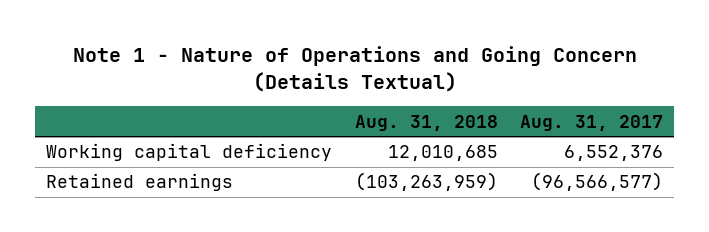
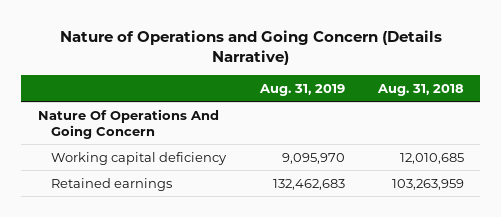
- Note 1 - Nature of Operations and Going Concern (Details Textual)
+ Nature of Operations and Going Concern (Details Narrative)
- | Aug. 31, 2018 | Aug. 31, 2017
+ | Aug. 31, 2019 | Aug. 31, 2018
+ Nature Of Operations And Going Concern
- Retained earnings | (103,263,959) | (96,566,577)
+ Retained earnings | 132,462,683 | 103,263,959

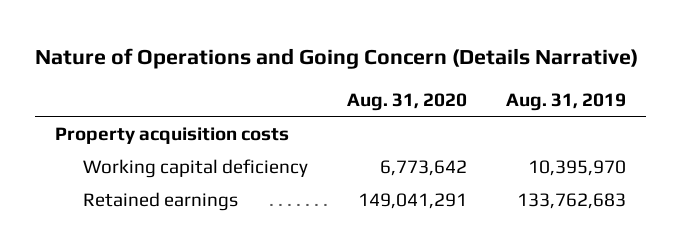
- | Aug. 31, 2019 | Aug. 31, 2018
+ | Aug. 31, 2020 | Aug. 31, 2019
- Nature Of Operations And Going Concern
- Working capital deficiency | 9,095,970 | 12,010,685
- Retained earnings | 132,462,683 | 103,263,959
+ Property acquisition costs
+ Working capital deficiency | 6,773,642 | 10,395,970
+ Retained earnings | 149,041,291 | 133,762,683

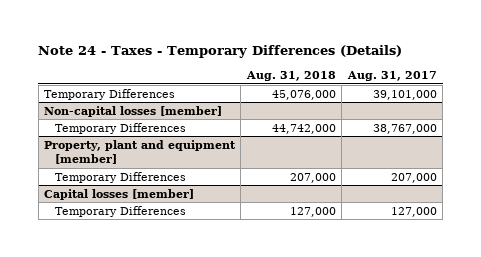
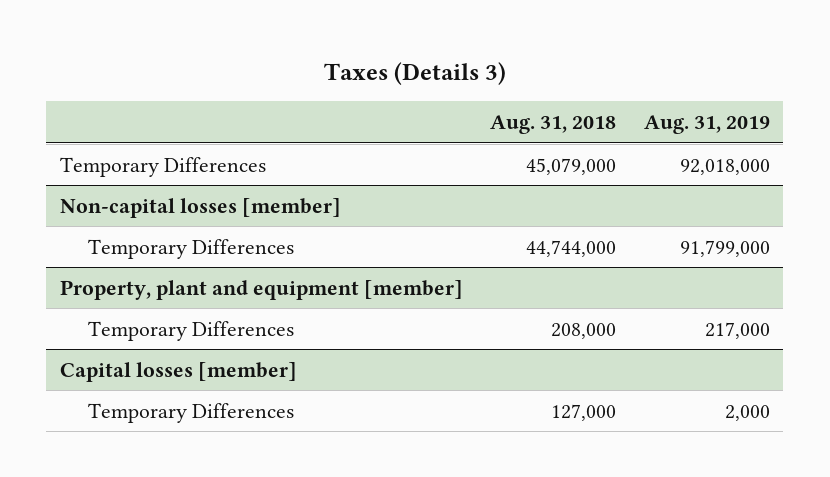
- Note 24 - Taxes - Temporary Differences (Details)
+ Taxes (Details 3)
- | Aug. 31, 2018 | Aug. 31, 2017
+ | Aug. 31, 2018 | Aug. 31, 2019
- Temporary Differences | 45,076,000 | 39,101,000
+ Temporary Differences | 45,079,000 | 92,018,000
@ Non-capital losses [member]
- Temporary Differences | 44,742,000 | 38,767,000
+ Temporary Differences | 44,744,000 | 91,799,000
@ Property, plant and equipment [member]
- Temporary Differences | 207,000 | 207,000
+ Temporary Differences | 208,000 | 217,000

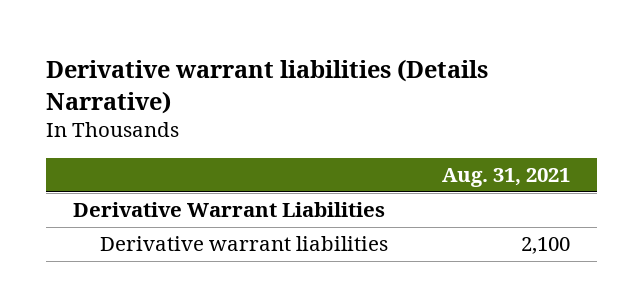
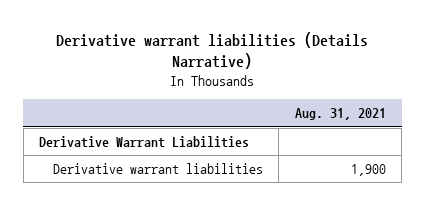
- Derivative warrant liabilities | 2,100
+ Derivative warrant liabilities | 1,900

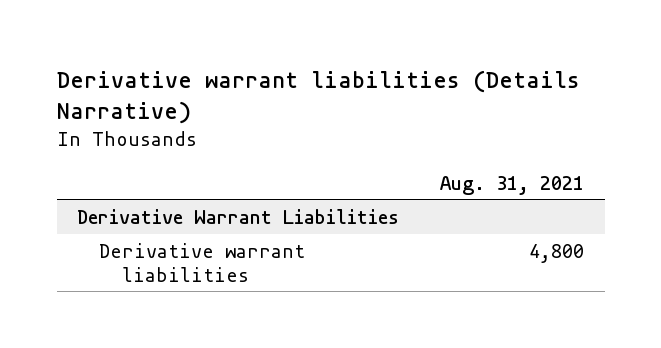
- Derivative warrant liabilities | 1,900
+ Derivative warrant liabilities | 4,800

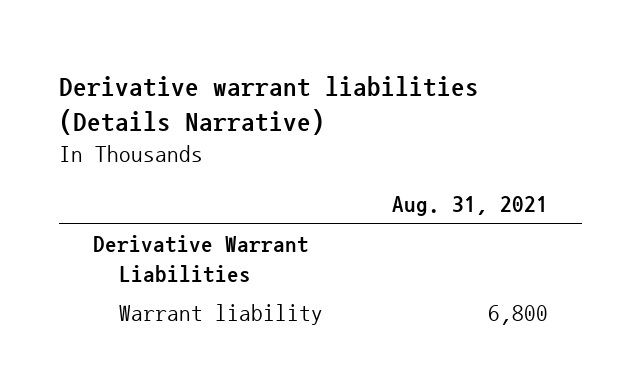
- Derivative warrant liabilities | 4,800
+ Warrant liability | 6,800

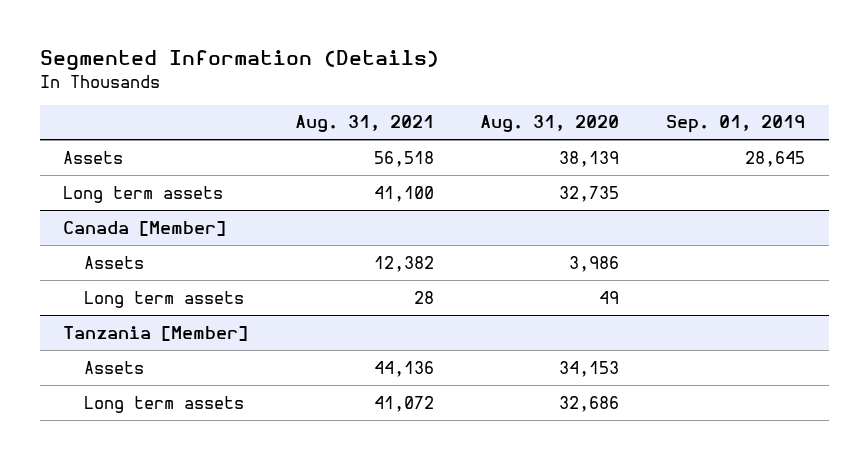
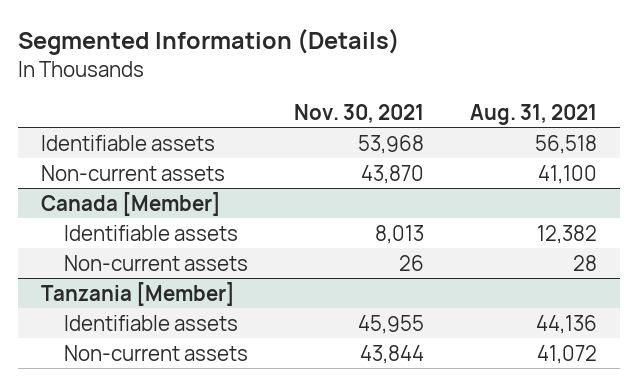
- | Aug. 31, 2021 | Aug. 31, 2020 | Sep. 01, 2019
+ | Nov. 30, 2021 | Aug. 31, 2021
- Assets | 56,518 | 38,139 | 28,645
- Long term assets | 41,100 | 32,735 |
+ Identifiable assets | 53,968 | 56,518
+ Non-current assets | 43,870 | 41,100
@ Canada [Member]
- Assets | 12,382 | 3,986 |
- Long term assets | 28 | 49 |
+ Identifiable assets | 8,013 | 12,382
+ Non-current assets | 26 | 28
@ Tanzania [Member]
- Assets | 44,136 | 34,153 |
- Long term assets | 41,072 | 32,686 |
+ Identifiable assets | 45,955 | 44,136
+ Non-current assets | 43,844 | 41,072

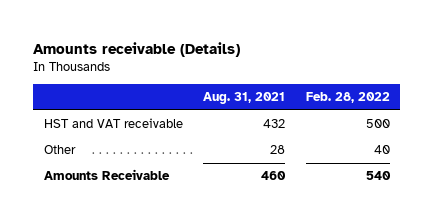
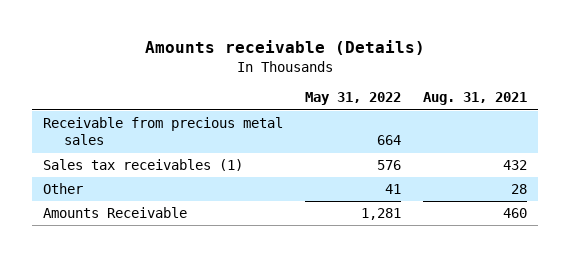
- | Aug. 31, 2021 | Feb. 28, 2022
+ | May 31, 2022 | Aug. 31, 2021
- HST and VAT receivable | 432 | 500
+ Receivable from precious metal sales | 664 |
+ Sales tax receivables (1) | 576 | 432

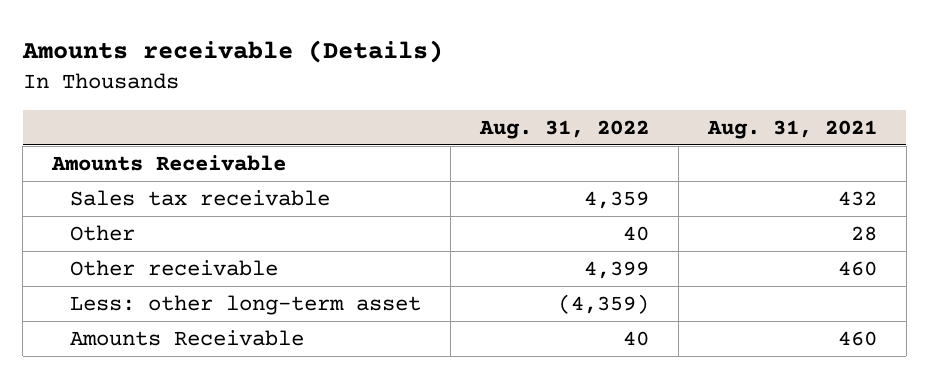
- | May 31, 2022 | Aug. 31, 2021
+ | Aug. 31, 2022 | Aug. 31, 2021
- Receivable from precious metal sales | 664 |
- Sales tax receivables (1) | 576 | 432
+ Amounts Receivable
+ Sales tax receivable | 4,359 | 432
+ Other receivable | 4,399 | 460
+ Less: other long-term asset | (4,359) |

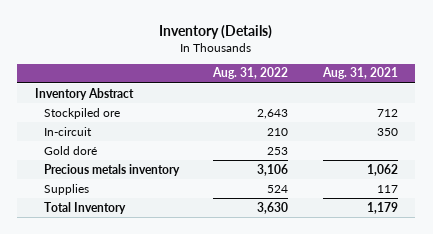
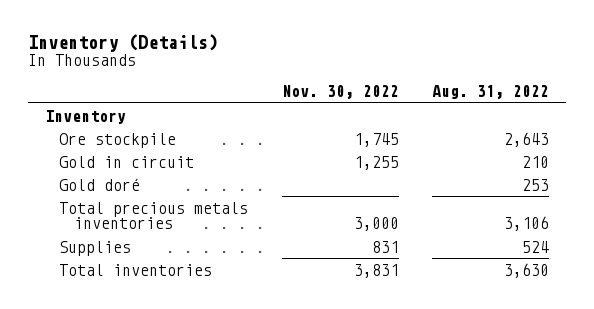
- | Aug. 31, 2022 | Aug. 31, 2021
+ | Nov. 30, 2022 | Aug. 31, 2022
- Inventory Abstract
- Stockpiled ore | 2,643 | 712
- In-circuit | 210 | 350
+ Inventory
+ Ore stockpile | 1,745 | 2,643
+ Gold in circuit | 1,255 | 210
- Precious metals inventory | 3,106 | 1,062
+ Total precious metals inventories | 3,000 | 3,106
- Total Inventory | 3,630 | 1,179
+ Total inventories | 3,831 | 3,630

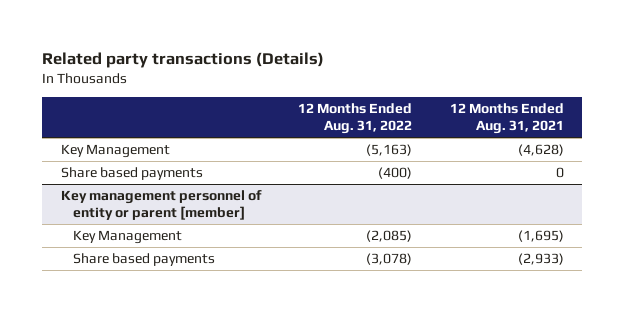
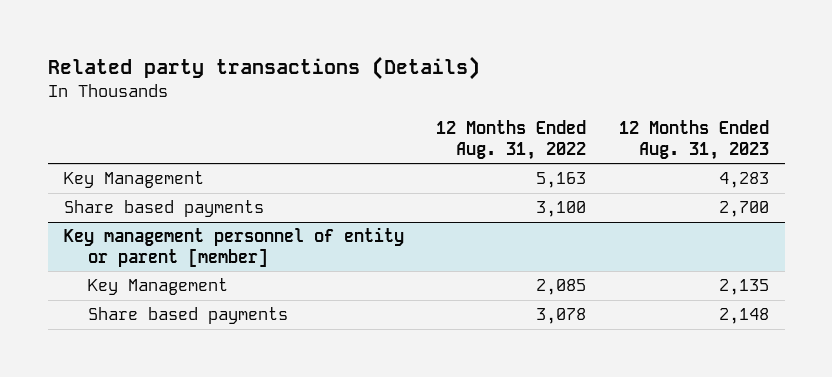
- | 12 Months Ended Aug. 31, 2022 | 12 Months Ended Aug. 31, 2021
+ | 12 Months Ended Aug. 31, 2022 | 12 Months Ended Aug. 31, 2023
- Key Management | (5,163) | (4,628)
- Share based payments | (400) | 0
+ Key Management | 5,163 | 4,283
+ Share based payments | 3,100 | 2,700
@ Key management personnel of entity or parent [member]
- Key Management | (2,085) | (1,695)
- Share based payments | (3,078) | (2,933)
+ Key Management | 2,085 | 2,135
+ Share based payments | 3,078 | 2,148

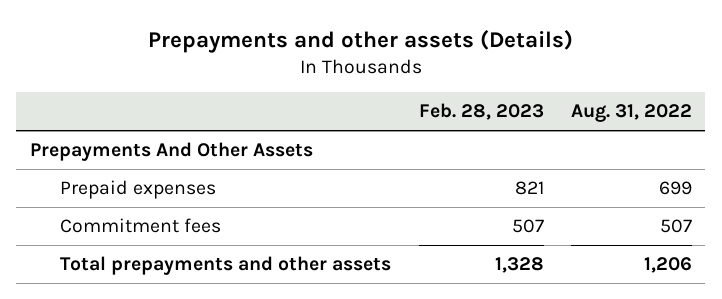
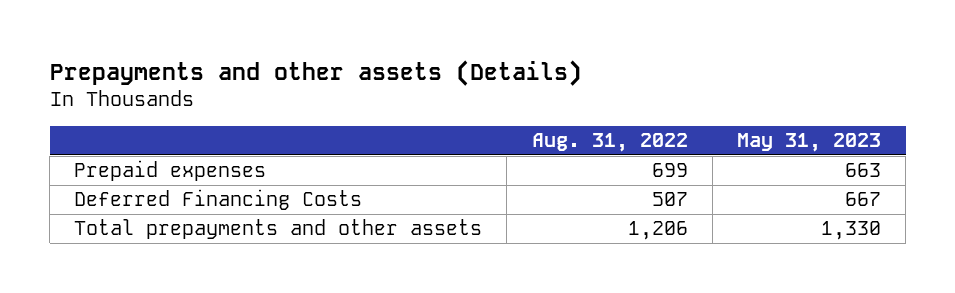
- | Feb. 28, 2023 | Aug. 31, 2022
+ | Aug. 31, 2022 | May 31, 2023
- Prepayments And Other Assets
- Commitment fees | 507 | 507
+ Deferred Financing Costs | 507 | 667

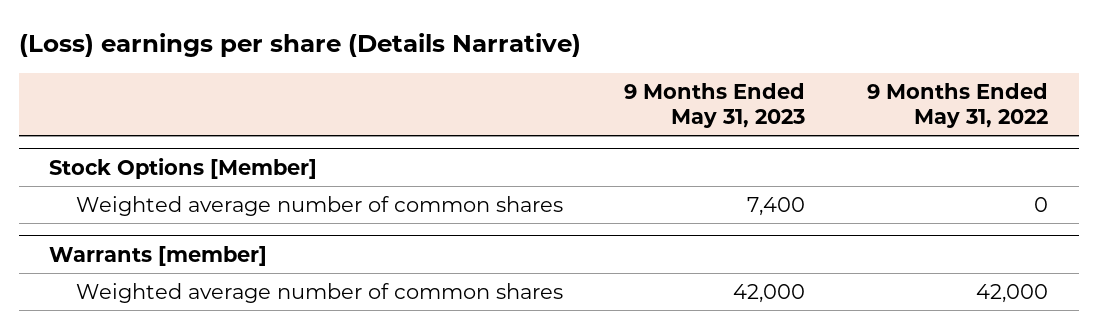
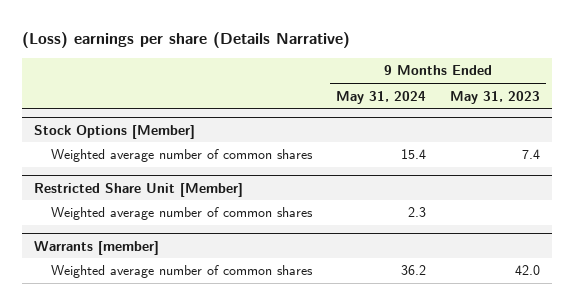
- | 9 Months Ended May 31, 2023 | 9 Months Ended May 31, 2022
+ | 9 Months Ended May 31, 2024 | 9 Months Ended May 31, 2023
@ Stock Options [Member]
- Weighted average number of common shares | 7,400 | 0
+ Weighted average number of common shares | 15.4 | 7.4
+ Restricted Share Unit [Member]
+ Weighted average number of common shares | 2.3 |
@ Warrants [member]
- Weighted average number of common shares | 42,000 | 42,000
+ Weighted average number of common shares | 36.2 | 42.0

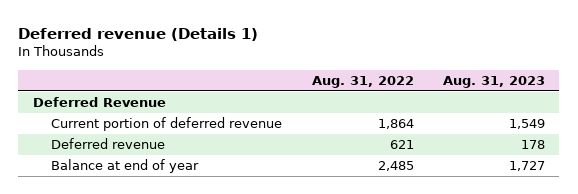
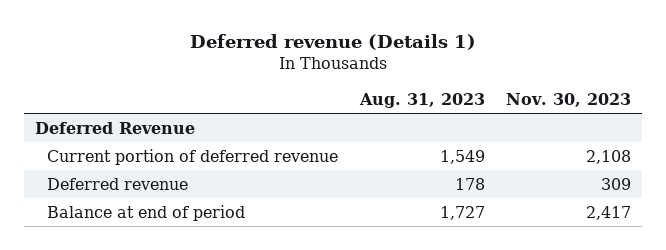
- | Aug. 31, 2022 | Aug. 31, 2023
+ | Aug. 31, 2023 | Nov. 30, 2023
- Balance at end of year | 2,485 | 1,727
+ Balance at end of period | 1,727 | 2,417

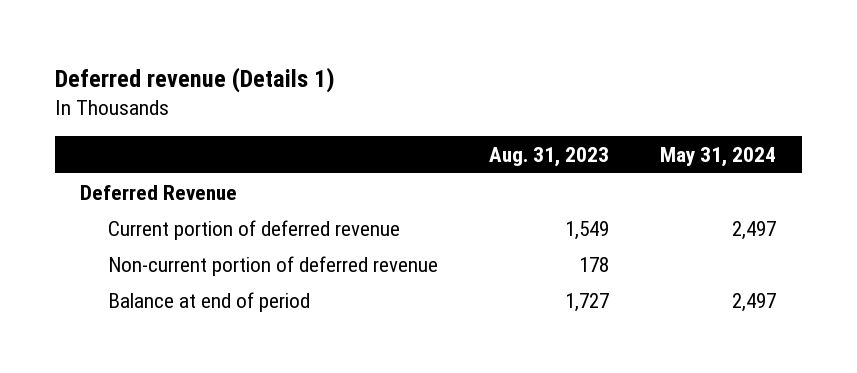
- | Aug. 31, 2023 | Nov. 30, 2023
+ | Aug. 31, 2023 | May 31, 2024
- Deferred revenue | 178 | 309
+ Non-current portion of deferred revenue | 178 |

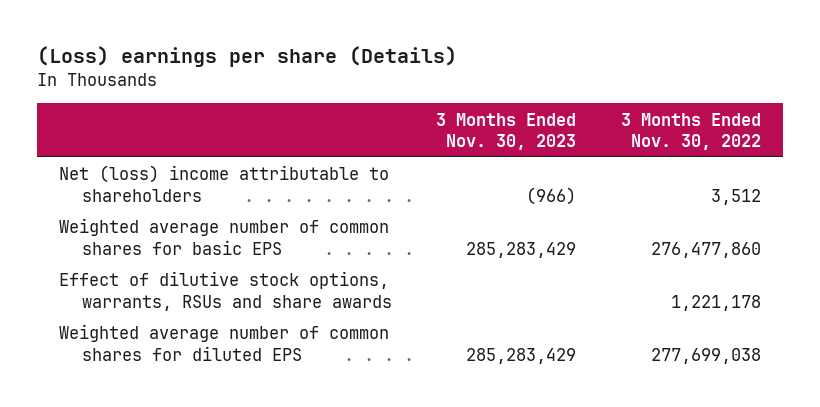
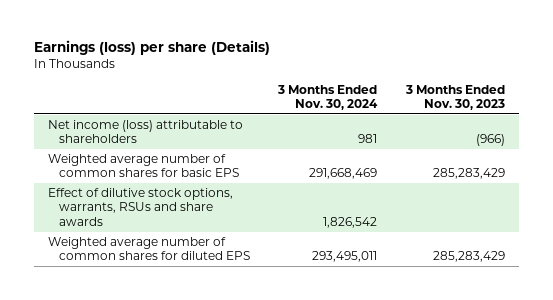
- (Loss) earnings per share (Details)
+ Earnings (loss) per share (Details)
- | 3 Months Ended Nov. 30, 2023 | 3 Months Ended Nov. 30, 2022
+ | 3 Months Ended Nov. 30, 2024 | 3 Months Ended Nov. 30, 2023
- Net (loss) income attributable to shareholders | (966) | 3,512
+ Net income (loss) attributable to shareholders | 981 | (966)

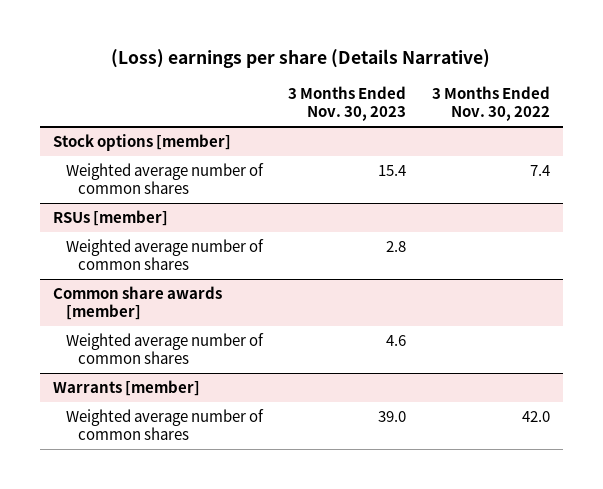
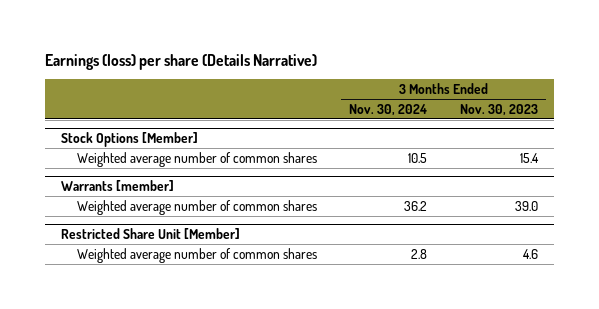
- (Loss) earnings per share (Details Narrative)
+ Earnings (loss) per share (Details Narrative)
- | 3 Months Ended Nov. 30, 2023 | 3 Months Ended Nov. 30, 2022
+ | 3 Months Ended Nov. 30, 2024 | 3 Months Ended Nov. 30, 2023
- Stock options [member]
+ Stock Options [Member]
- RSUs [member]
- Weighted average number of common shares | 2.8 |
- Common share awards [member]
- Weighted average number of common shares | 4.6 |
+ Restricted Share Unit [Member]
+ Weighted average number of common shares | 2.8 | 4.6

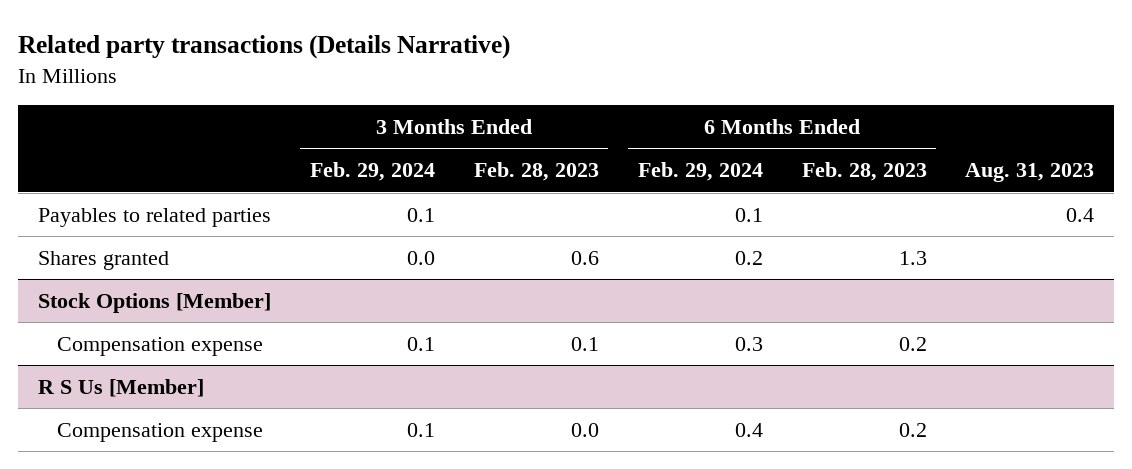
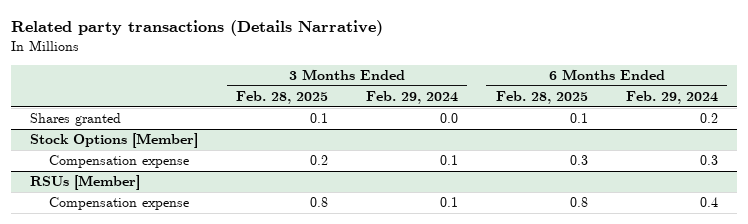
- | 3 Months Ended Feb. 29, 2024 | 3 Months Ended Feb. 28, 2023 | 6 Months Ended Feb. 29, 2024 | 6 Months Ended Feb. 28, 2023 | Aug. 31, 2023
+ | 3 Months Ended Feb. 28, 2025 | 3 Months Ended Feb. 29, 2024 | 6 Months Ended Feb. 28, 2025 | 6 Months Ended Feb. 29, 2024
- Payables to related parties | 0.1 | | 0.1 | | 0.4
- R S Us [Member]
+ RSUs [Member]

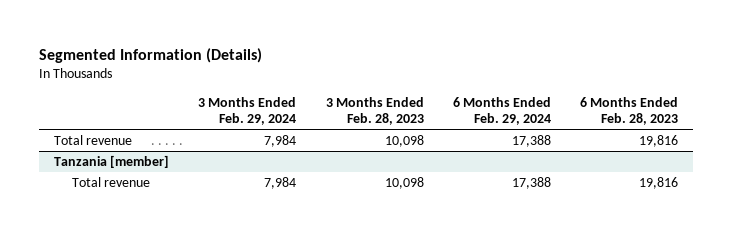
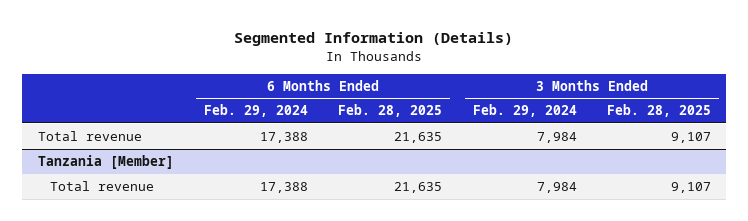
- | 3 Months Ended Feb. 29, 2024 | 3 Months Ended Feb. 28, 2023 | 6 Months Ended Feb. 29, 2024 | 6 Months Ended Feb. 28, 2023
+ | 6 Months Ended Feb. 29, 2024 | 6 Months Ended Feb. 28, 2025 | 3 Months Ended Feb. 29, 2024 | 3 Months Ended Feb. 28, 2025
- Tanzania [member]
+ Tanzania [Member]

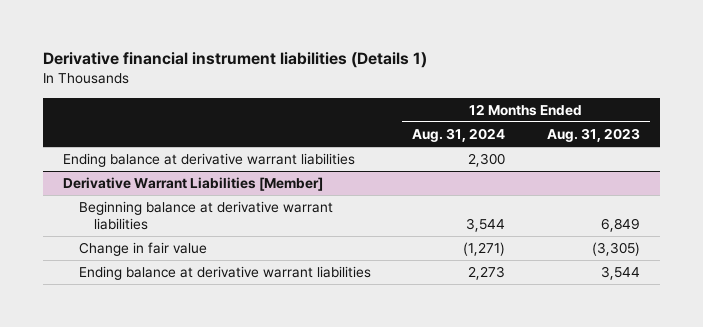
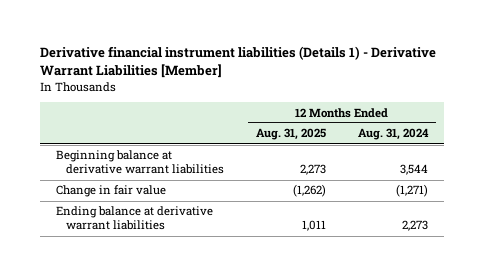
- Derivative financial instrument liabilities (Details 1)
+ Derivative financial instrument liabilities (Details 1) - Derivative Warrant Liabilities [Member]
- | 12 Months Ended Aug. 31, 2024 | 12 Months Ended Aug. 31, 2023
+ | 12 Months Ended Aug. 31, 2025 | 12 Months Ended Aug. 31, 2024
- Ending balance at derivative warrant liabilities | 2,300 |
- Derivative Warrant Liabilities [Member]

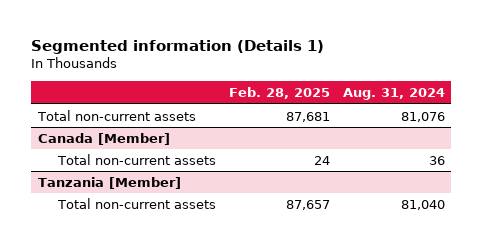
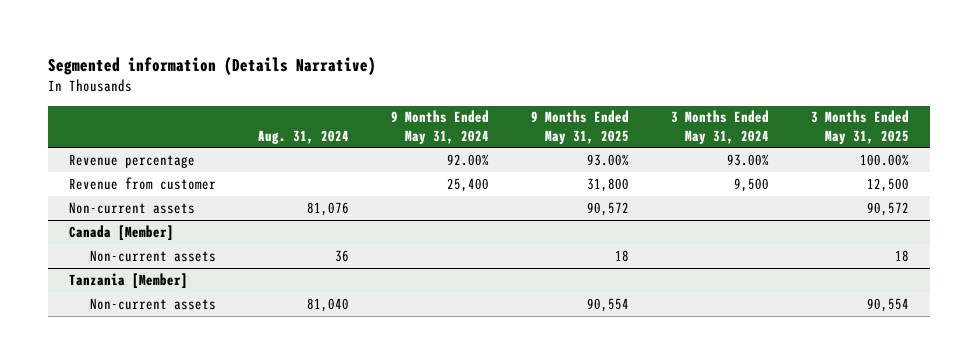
- Segmented information (Details 1)
+ Segmented information (Details Narrative)
- | Feb. 28, 2025 | Aug. 31, 2024
+ | Aug. 31, 2024 | 9 Months Ended May 31, 2024 | 9 Months Ended May 31, 2025 | 3 Months Ended May 31, 2024 | 3 Months Ended May 31, 2025
- Total non-current assets | 87,681 | 81,076
+ Revenue percentage | | 92.00% | 93.00% | 93.00% | 100.00%
+ Revenue from customer | | 25,400 | 31,800 | 9,500 | 12,500
+ Non-current assets | 81,076 | | 90,572 | | 90,572
@ Canada [Member]
- Total non-current assets | 24 | 36
+ Non-current assets | 36 | | 18 | | 18
@ Tanzania [Member]
- Total non-current assets | 87,657 | 81,040
+ Non-current assets | 81,040 | | 90,554 | | 90,554

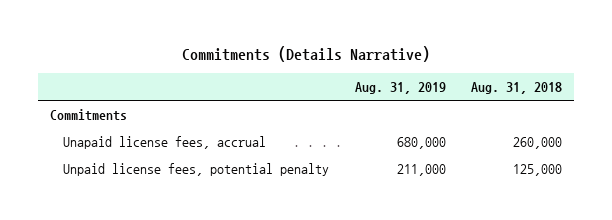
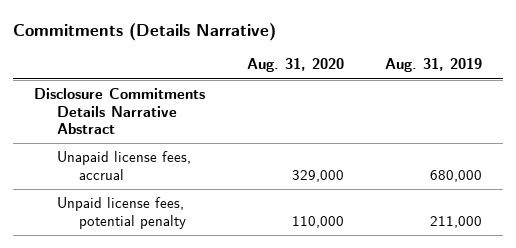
- | Aug. 31, 2019 | Aug. 31, 2018
+ | Aug. 31, 2020 | Aug. 31, 2019
- Commitments
+ Disclosure Commitments Details Narrative Abstract

